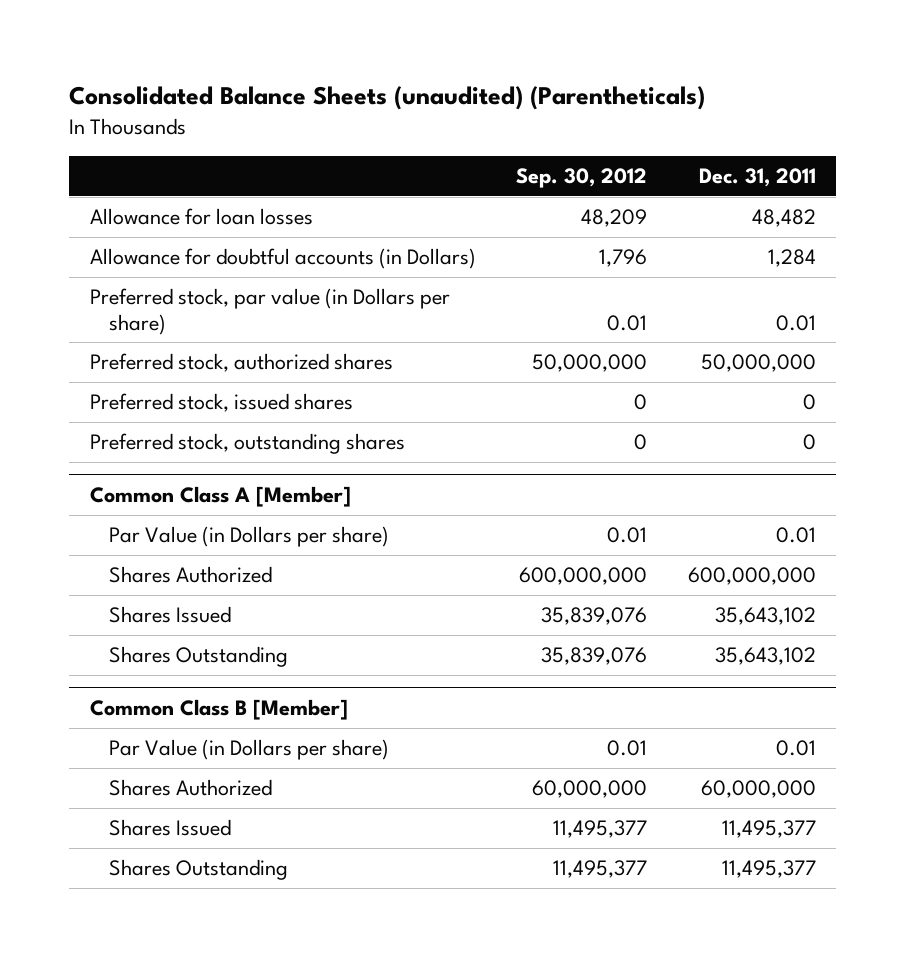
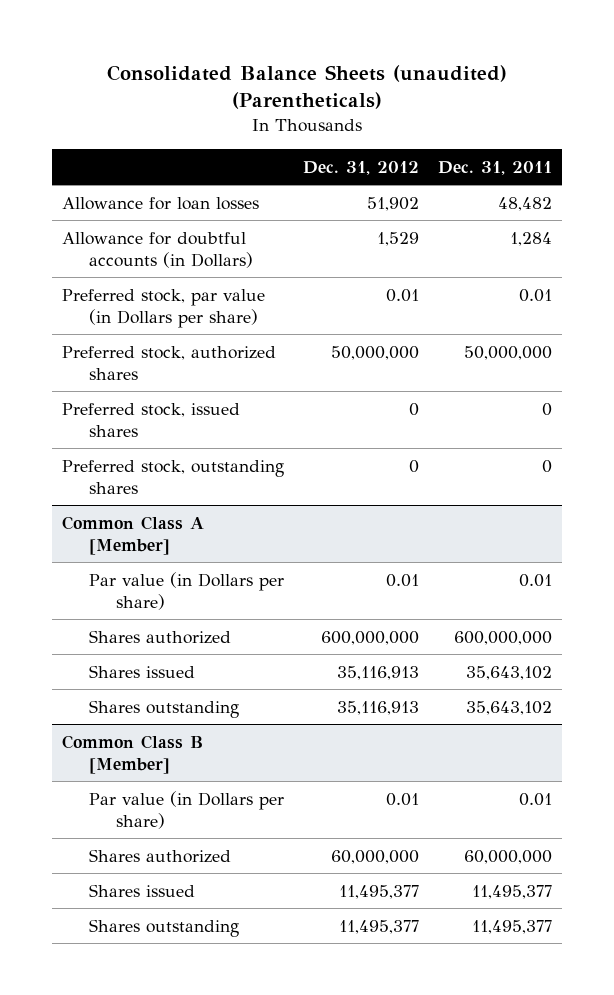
- | Sep. 30, 2012 | Dec. 31, 2011
+ | Dec. 31, 2012 | Dec. 31, 2011
@ Common Class A [Member]
- Par Value (in Dollars per share) | 0.01 | 0.01
- Shares Authorized | 600,000,000 | 600,000,000
- Shares Issued | 35,839,076 | 35,643,102
- Shares Outstanding | 35,839,076 | 35,643,102
+ Par value (in Dollars per share) | 0.01 | 0.01
+ Shares authorized | 600,000,000 | 600,000,000
+ Shares issued | 35,116,913 | 35,643,102
+ Shares outstanding | 35,116,913 | 35,643,102
@ Common Class B [Member]
- Par Value (in Dollars per share) | 0.01 | 0.01
- Shares Authorized | 60,000,000 | 60,000,000
- Shares Issued | 11,495,377 | 11,495,377
- Shares Outstanding | 11,495,377 | 11,495,377
+ Par value (in Dollars per share) | 0.01 | 0.01
+ Shares authorized | 60,000,000 | 60,000,000
+ Shares issued | 11,495,377 | 11,495,377
+ Shares outstanding | 11,495,377 | 11,495,377

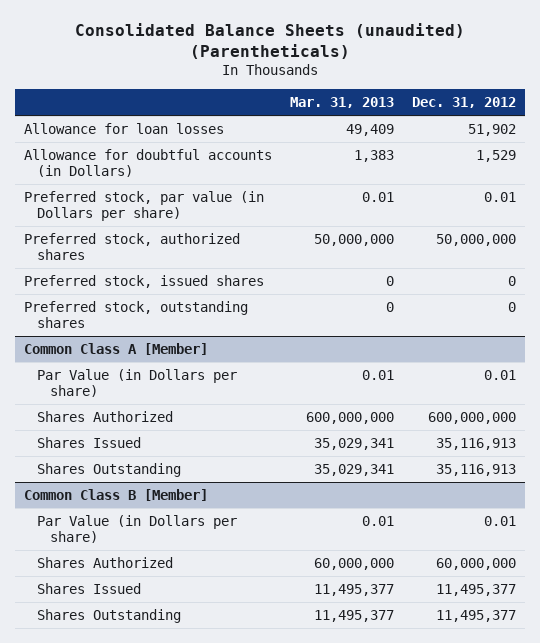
- | Dec. 31, 2012 | Dec. 31, 2011
+ | Mar. 31, 2013 | Dec. 31, 2012
@ Common Class A [Member]
- Par value (in Dollars per share) | 0.01 | 0.01
- Shares authorized | 600,000,000 | 600,000,000
- Shares issued | 35,116,913 | 35,643,102
- Shares outstanding | 35,116,913 | 35,643,102
+ Par Value (in Dollars per share) | 0.01 | 0.01
+ Shares Authorized | 600,000,000 | 600,000,000
+ Shares Issued | 35,029,341 | 35,116,913
+ Shares Outstanding | 35,029,341 | 35,116,913
@ Common Class B [Member]
- Par value (in Dollars per share) | 0.01 | 0.01
- Shares authorized | 60,000,000 | 60,000,000
- Shares issued | 11,495,377 | 11,495,377
- Shares outstanding | 11,495,377 | 11,495,377
+ Par Value (in Dollars per share) | 0.01 | 0.01
+ Shares Authorized | 60,000,000 | 60,000,000
+ Shares Issued | 11,495,377 | 11,495,377
+ Shares Outstanding | 11,495,377 | 11,495,377

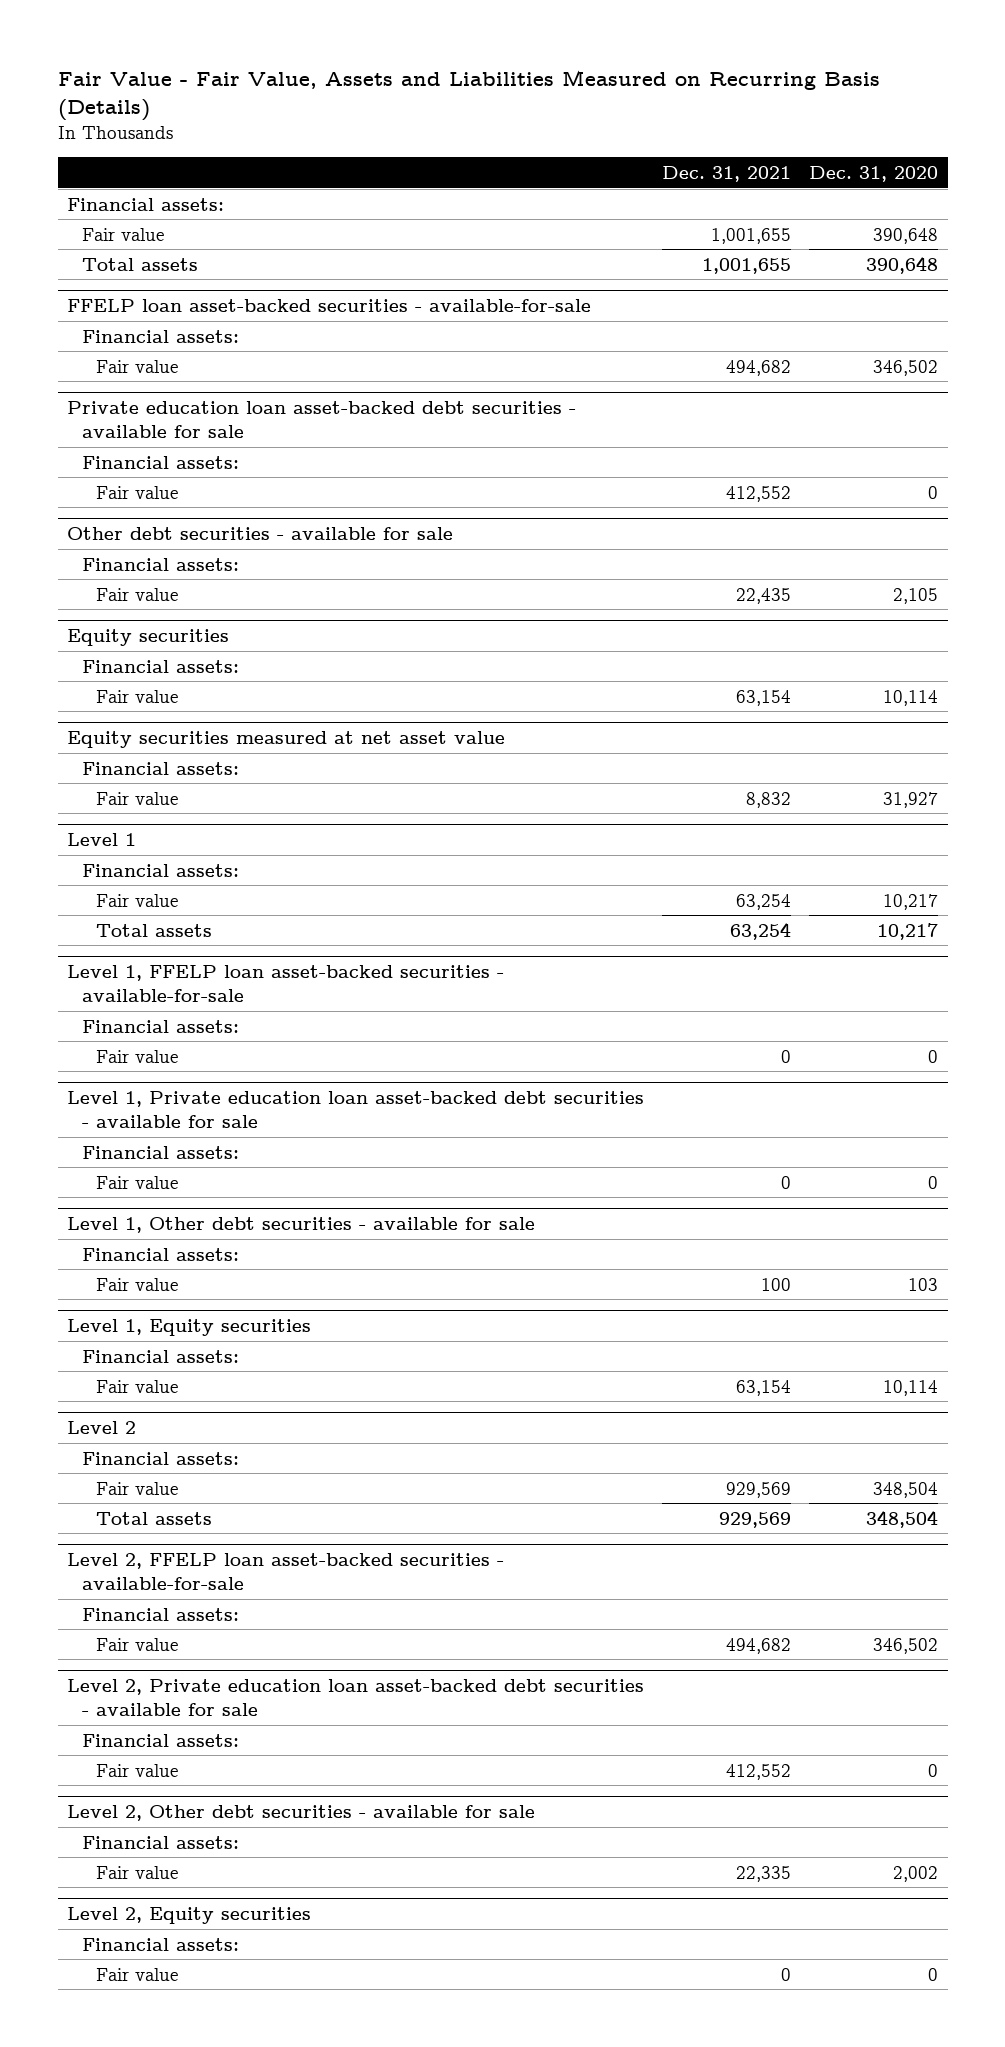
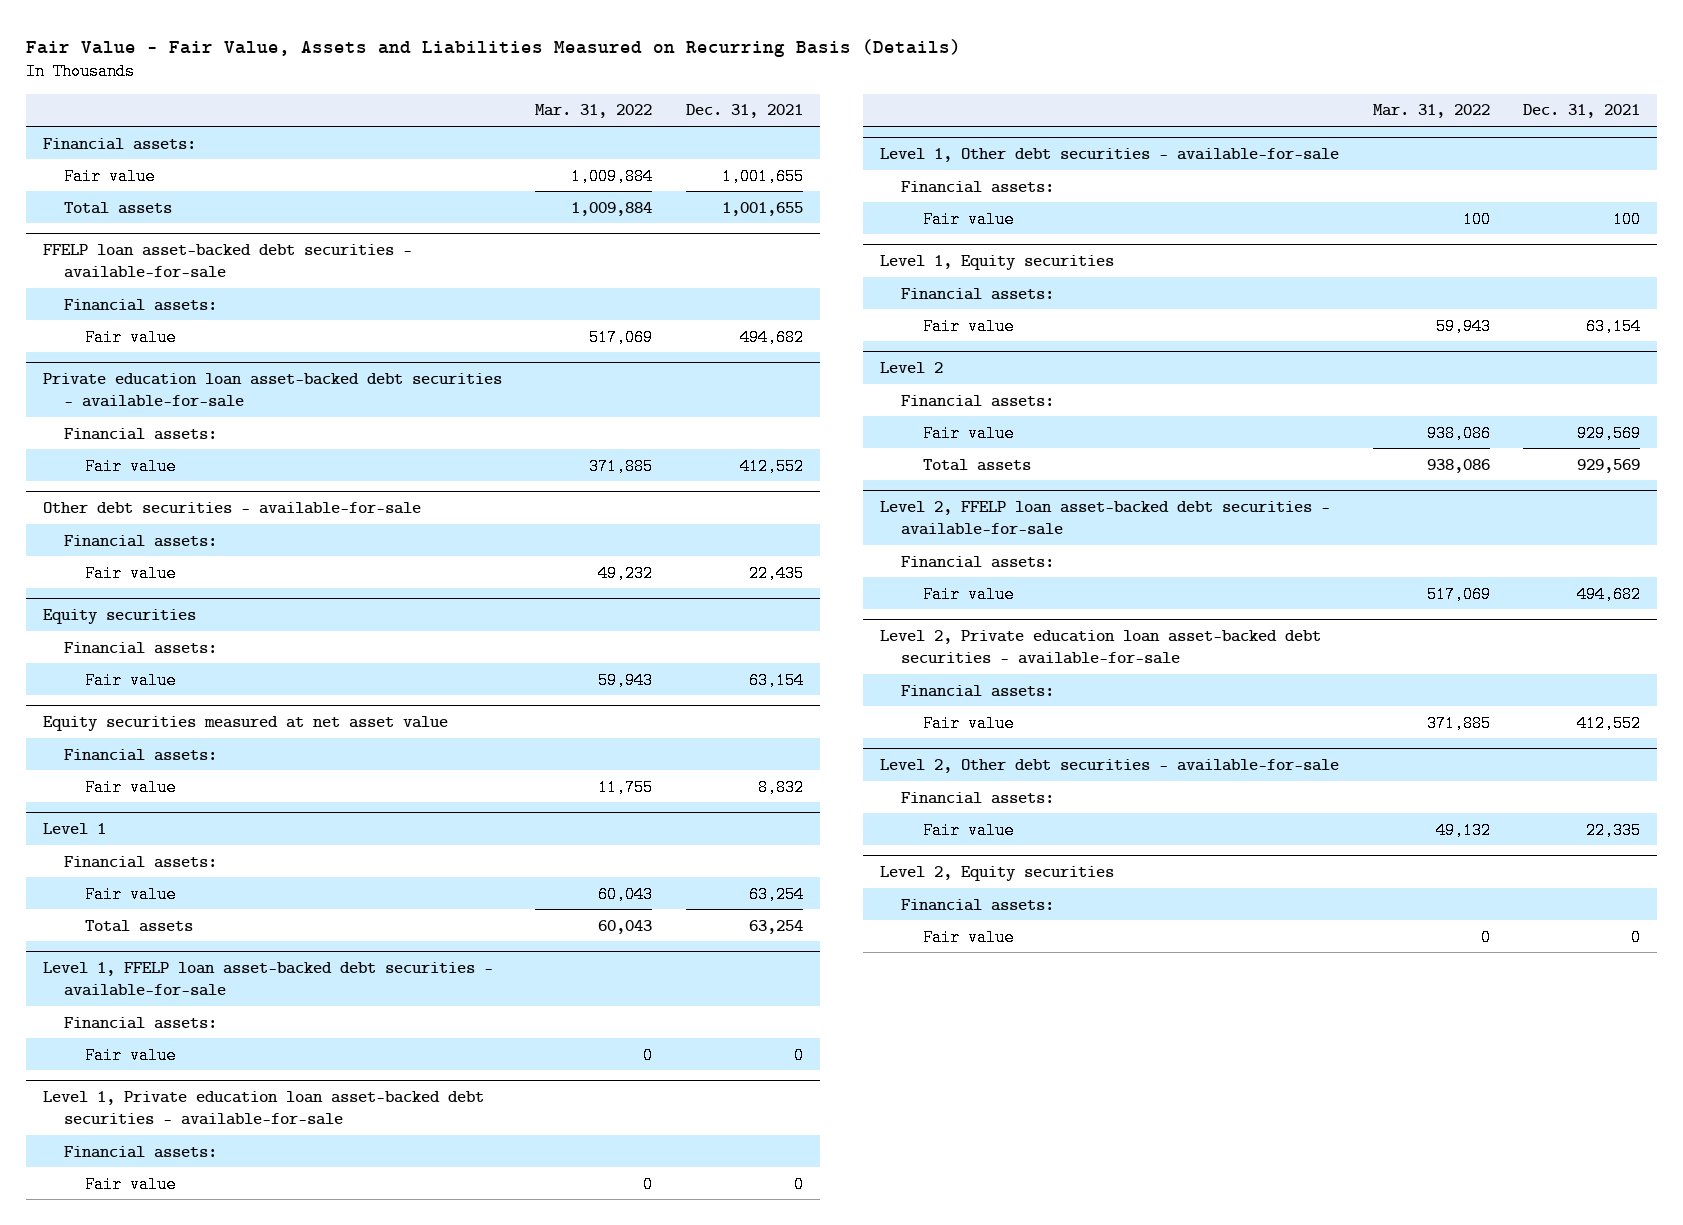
- | Dec. 31, 2021 | Dec. 31, 2020
+ | Mar. 31, 2022 | Dec. 31, 2021
- FFELP loan asset-backed securities - available-for-sale
+ FFELP loan asset-backed debt securities - available-for-sale
- Private education loan asset-backed debt securities - available for sale
+ Private education loan asset-backed debt securities - available-for-sale
- Other debt securities - available for sale
+ Other debt securities - available-for-sale
- Level 1, FFELP loan asset-backed securities - available-for-sale
+ Level 1, FFELP loan asset-backed debt securities - available-for-sale
- Level 1, Private education loan asset-backed debt securities - available for sale
+ Level 1, Private education loan asset-backed debt securities - available-for-sale
- Level 1, Other debt securities - available for sale
+ Level 1, Other debt securities - available-for-sale
- Level 2, FFELP loan asset-backed securities - available-for-sale
+ Level 2, FFELP loan asset-backed debt securities - available-for-sale
- Level 2, Private education loan asset-backed debt securities - available for sale
+ Level 2, Private education loan asset-backed debt securities - available-for-sale
- Level 2, Other debt securities - available for sale
+ Level 2, Other debt securities - available-for-sale

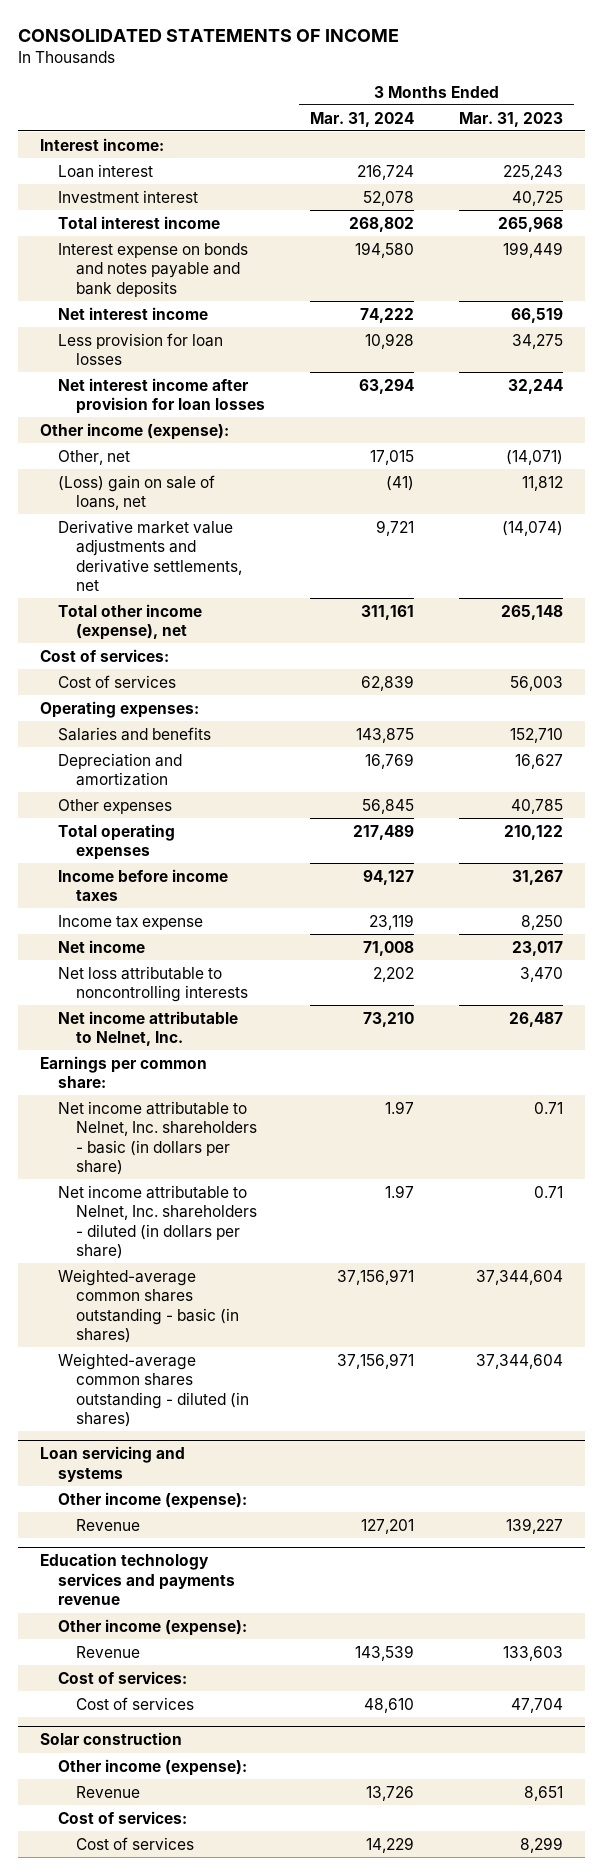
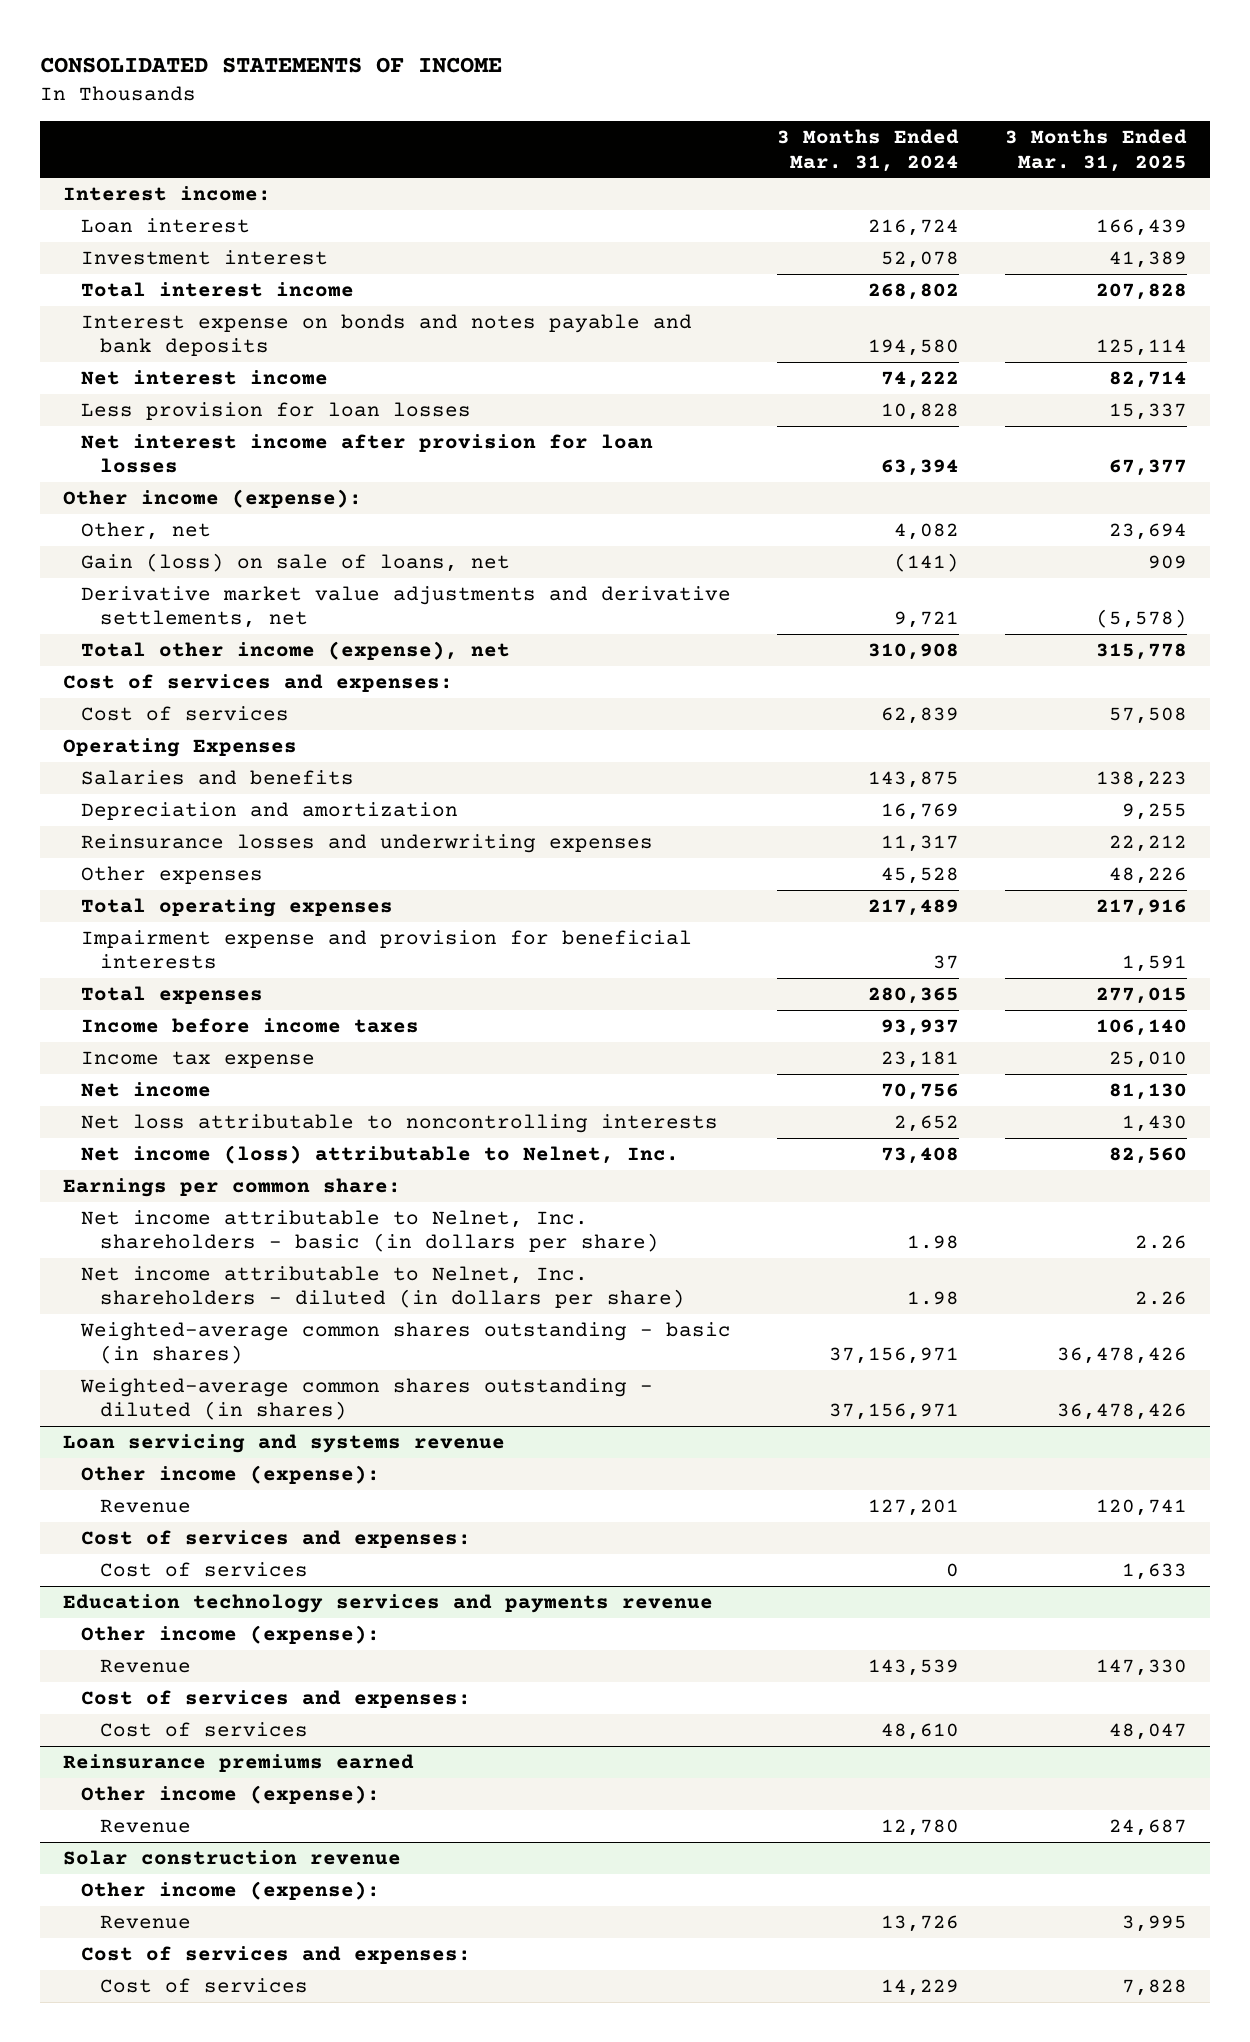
- | 3 Months Ended Mar. 31, 2024 | 3 Months Ended Mar. 31, 2023
+ | 3 Months Ended Mar. 31, 2024 | 3 Months Ended Mar. 31, 2025
- Less provision for loan losses | 10,928 | 34,275
- Net interest income after provision for loan losses | 63,294 | 32,244
+ Less provision for loan losses | 10,828 | 15,337
+ Net interest income after provision for loan losses | 63,394 | 67,377
- Other, net | 17,015 | (14,071)
- (Loss) gain on sale of loans, net | (41) | 11,812
+ Other, net | 4,082 | 23,694
+ Gain (loss) on sale of loans, net | (141) | 909
- Total other income (expense), net | 311,161 | 265,148
- Cost of services:
+ Total other income (expense), net | 310,908 | 315,778
+ Cost of services and expenses:
- Operating expenses:
+ Operating Expenses
- Other expenses | 56,845 | 40,785
+ Reinsurance losses and underwriting expenses | 11,317 | 22,212
+ Other expenses | 45,528 | 48,226
- Income before income taxes | 94,127 | 31,267
- Income tax expense | 23,119 | 8,250
- Net income | 71,008 | 23,017
- Net loss attributable to noncontrolling interests | 2,202 | 3,470
- Net income attributable to Nelnet, Inc. | 73,210 | 26,487
+ Impairment expense and provision for beneficial interests | 37 | 1,591
+ Total expenses | 280,365 | 277,015
+ Income before income taxes | 93,937 | 106,140
+ Income tax expense | 23,181 | 25,010
+ Net income | 70,756 | 81,130
+ Net loss attributable to noncontrolling interests | 2,652 | 1,430
+ Net income (loss) attributable to Nelnet, Inc. | 73,408 | 82,560
- Net income attributable to Nelnet, Inc. shareholders - basic (in dollars per share) | 1.97 | 0.71
- Net income attributable to Nelnet, Inc. shareholders - diluted (in dollars per share) | 1.97 | 0.71
+ Net income attributable to Nelnet, Inc. shareholders - basic (in dollars per share) | 1.98 | 2.26
+ Net income attributable to Nelnet, Inc. shareholders - diluted (in dollars per share) | 1.98 | 2.26
- Loan servicing and systems
+ Loan servicing and systems revenue
+ Cost of services and expenses:
+ Cost of services | 0 | 1,633
@ Education technology services and payments revenue
- Cost of services:
+ Cost of services and expenses:
- Solar construction
+ Reinsurance premiums earned
+ Revenue | 12,780 | 24,687
+ Solar construction revenue
+ Other income (expense):
- Cost of services:
+ Cost of services and expenses:

